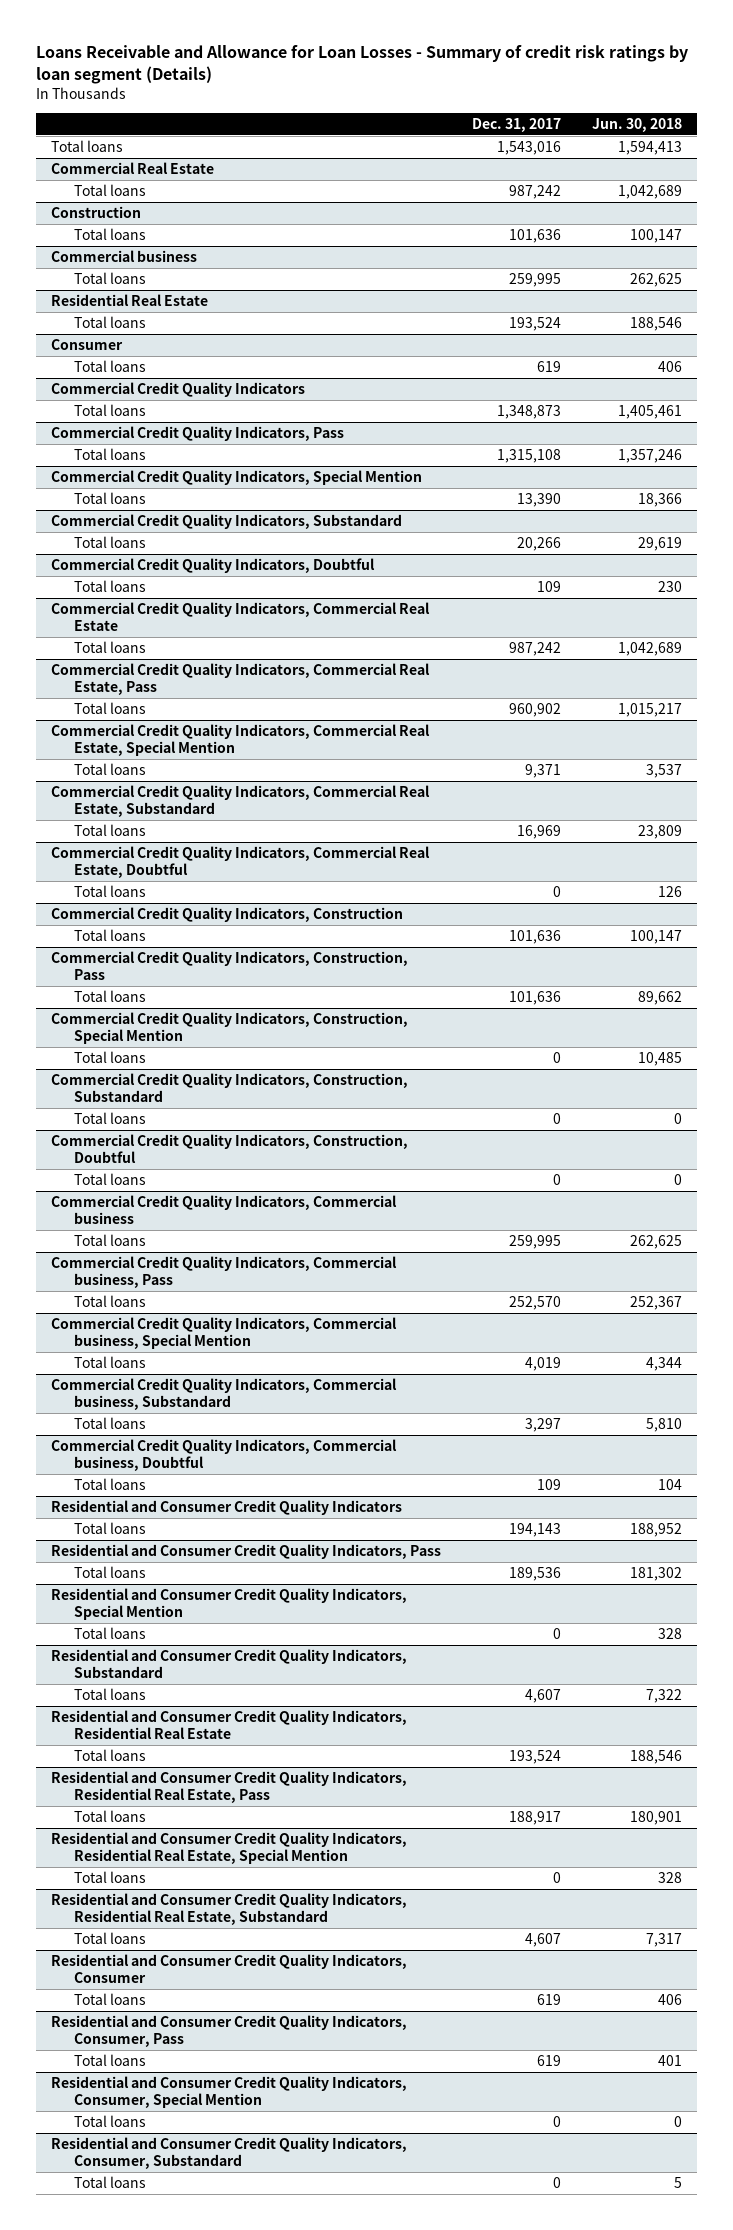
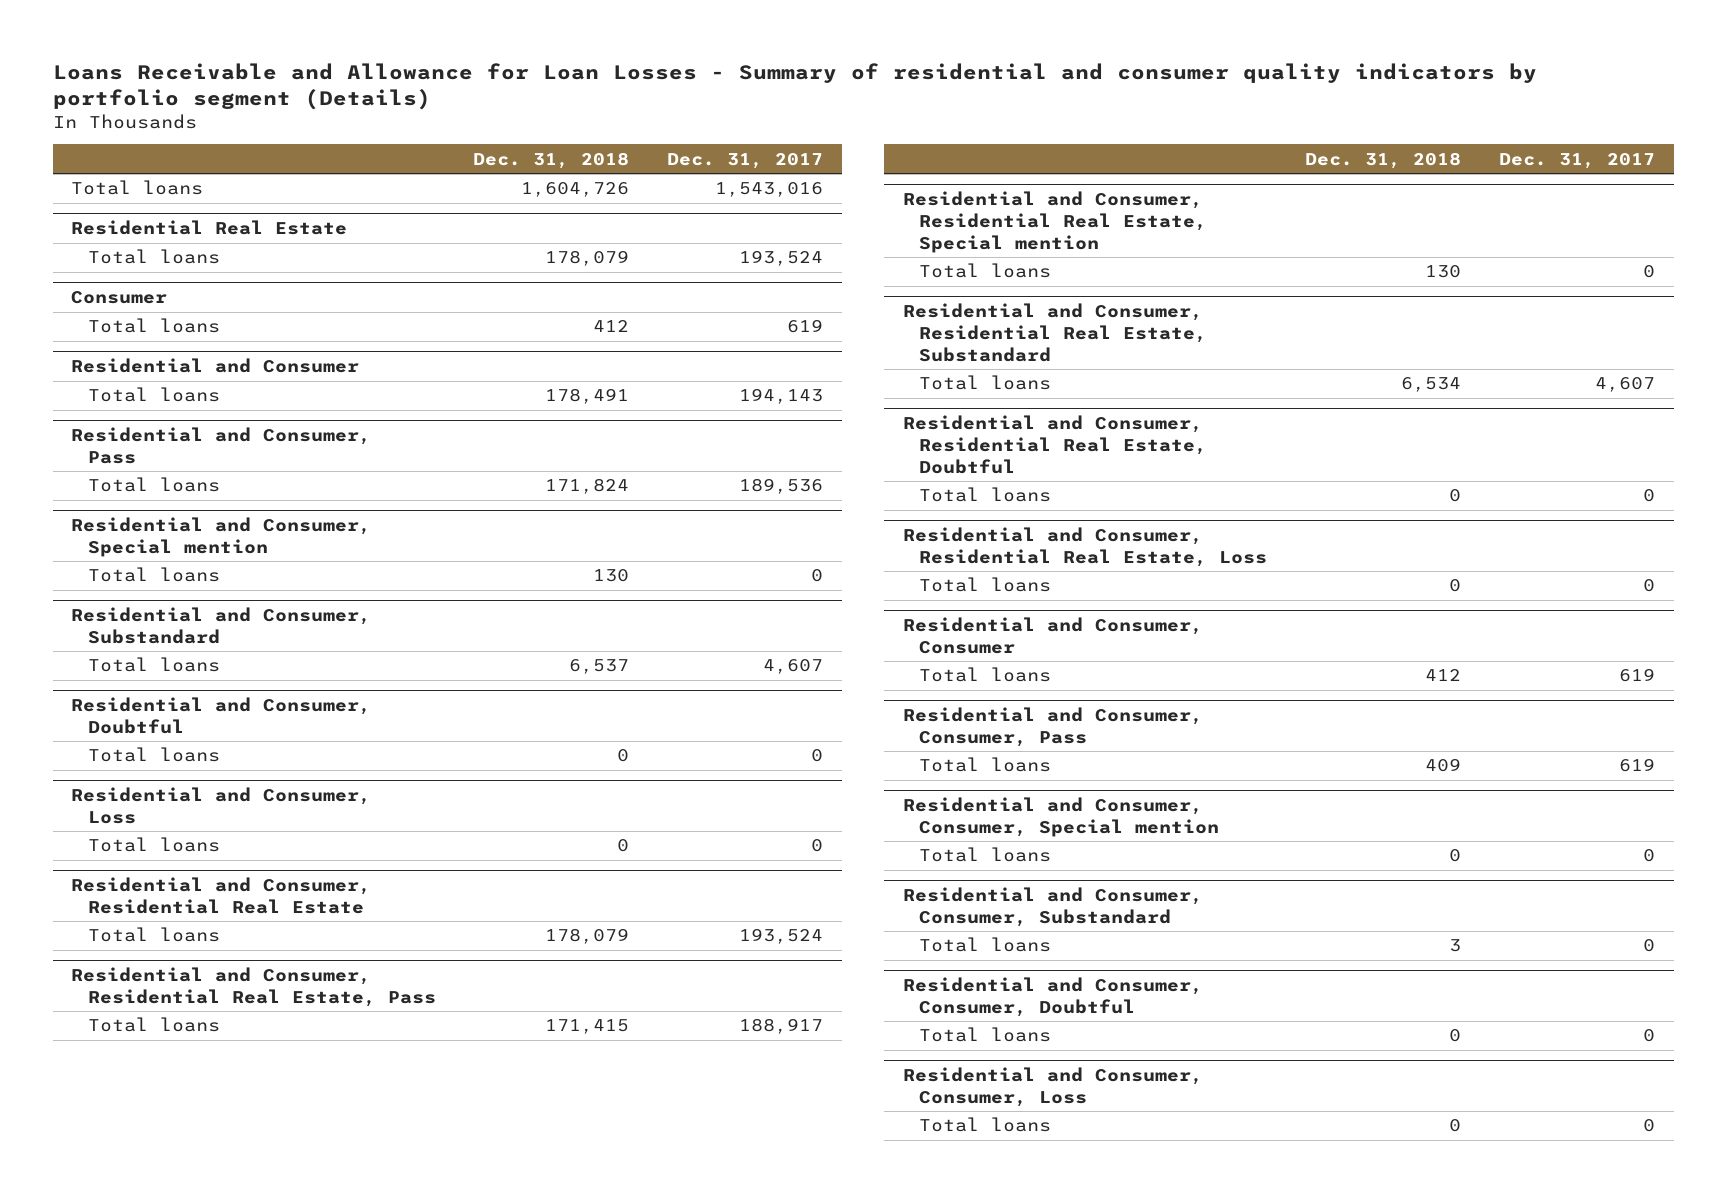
- Loans Receivable and Allowance for Loan Losses - Summary of credit risk ratings by loan segment (Details)
+ Loans Receivable and Allowance for Loan Losses - Summary of residential and consumer quality indicators by portfolio segment (Details)
- | Dec. 31, 2017 | Jun. 30, 2018
+ | Dec. 31, 2018 | Dec. 31, 2017
- Commercial Real Estate
- Total loans | 987,242 | 1,042,689
- Construction
- Total loans | 101,636 | 100,147
- Commercial business
- Total loans | 259,995 | 262,625
- Commercial Credit Quality Indicators
- Total loans | 1,348,873 | 1,405,461
- Commercial Credit Quality Indicators, Pass
- Total loans | 1,315,108 | 1,357,246
- Commercial Credit Quality Indicators, Special Mention
- Total loans | 13,390 | 18,366
- Commercial Credit Quality Indicators, Substandard
- Total loans | 20,266 | 29,619
- Commercial Credit Quality Indicators, Doubtful
- Total loans | 109 | 230
- Commercial Credit Quality Indicators, Commercial Real Estate
- Total loans | 987,242 | 1,042,689
- Commercial Credit Quality Indicators, Commercial Real Estate, Pass
- Total loans | 960,902 | 1,015,217
- Commercial Credit Quality Indicators, Commercial Real Estate, Special Mention
- Total loans | 9,371 | 3,537
- Commercial Credit Quality Indicators, Commercial Real Estate, Substandard
- Total loans | 16,969 | 23,809
- Commercial Credit Quality Indicators, Commercial Real Estate, Doubtful
- Total loans | 0 | 126
- Commercial Credit Quality Indicators, Construction
- Total loans | 101,636 | 100,147
- Commercial Credit Quality Indicators, Construction, Pass
- Total loans | 101,636 | 89,662
- Commercial Credit Quality Indicators, Construction, Special Mention
- Total loans | 0 | 10,485
- Commercial Credit Quality Indicators, Construction, Substandard
- Total loans | 0 | 0
- Commercial Credit Quality Indicators, Construction, Doubtful
- Total loans | 0 | 0
- Commercial Credit Quality Indicators, Commercial business
- Total loans | 259,995 | 262,625
- Commercial Credit Quality Indicators, Commercial business, Pass
- Total loans | 252,570 | 252,367
- Commercial Credit Quality Indicators, Commercial business, Special Mention
- Total loans | 4,019 | 4,344
- Commercial Credit Quality Indicators, Commercial business, Substandard
- Total loans | 3,297 | 5,810
- Commercial Credit Quality Indicators, Commercial business, Doubtful
- Total loans | 109 | 104
- Residential and Consumer Credit Quality Indicators
+ Residential and Consumer
- Residential and Consumer Credit Quality Indicators, Pass
+ Residential and Consumer, Pass
- Residential and Consumer Credit Quality Indicators, Special Mention
+ Residential and Consumer, Special mention
- Residential and Consumer Credit Quality Indicators, Substandard
+ Residential and Consumer, Substandard
- Residential and Consumer Credit Quality Indicators, Residential Real Estate
+ Residential and Consumer, Doubtful
+ Total loans | 0 | 0
+ Residential and Consumer, Loss
+ Total loans | 0 | 0
+ Residential and Consumer, Residential Real Estate
- Residential and Consumer Credit Quality Indicators, Residential Real Estate, Pass
+ Residential and Consumer, Residential Real Estate, Pass
- Residential and Consumer Credit Quality Indicators, Residential Real Estate, Special Mention
+ Residential and Consumer, Residential Real Estate, Special mention
- Residential and Consumer Credit Quality Indicators, Residential Real Estate, Substandard
+ Residential and Consumer, Residential Real Estate, Substandard
- Residential and Consumer Credit Quality Indicators, Consumer
+ Residential and Consumer, Residential Real Estate, Doubtful
+ Total loans | 0 | 0
+ Residential and Consumer, Residential Real Estate, Loss
+ Total loans | 0 | 0
+ Residential and Consumer, Consumer
- Residential and Consumer Credit Quality Indicators, Consumer, Pass
+ Residential and Consumer, Consumer, Pass
- Residential and Consumer Credit Quality Indicators, Consumer, Special Mention
+ Residential and Consumer, Consumer, Special mention
- Residential and Consumer Credit Quality Indicators, Consumer, Substandard
+ Residential and Consumer, Consumer, Substandard
+ Residential and Consumer, Consumer, Doubtful
+ Total loans | 0 | 0
+ Residential and Consumer, Consumer, Loss
+ Total loans | 0 | 0

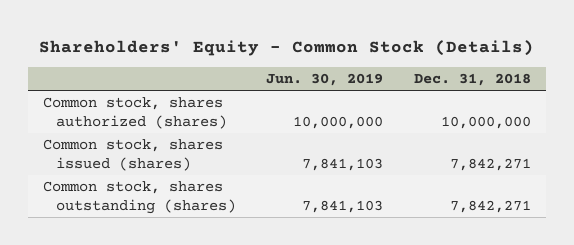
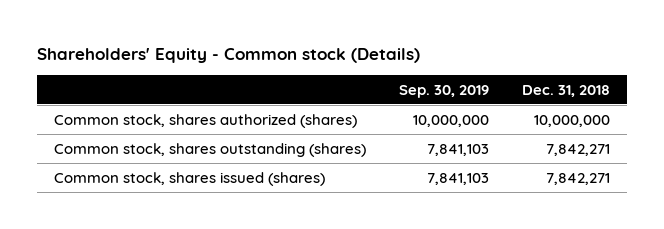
- Shareholders' Equity - Common Stock (Details)
+ Shareholders' Equity - Common stock (Details)
- | Jun. 30, 2019 | Dec. 31, 2018
+ | Sep. 30, 2019 | Dec. 31, 2018
moved down: Common stock, shares issued (shares) | 7,841,103 | 7,842,271

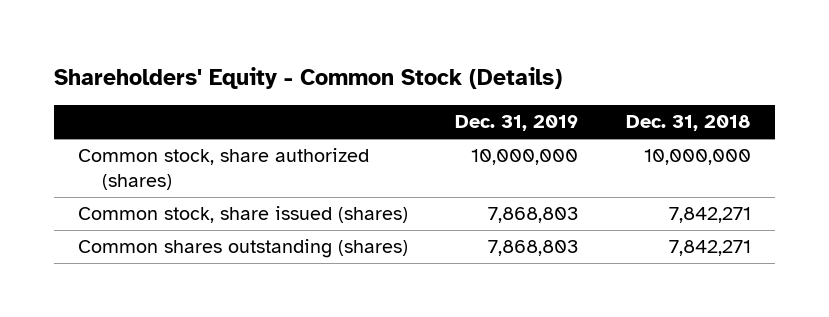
- Shareholders' Equity - Common stock (Details)
+ Shareholders' Equity - Common Stock (Details)
- | Sep. 30, 2019 | Dec. 31, 2018
+ | Dec. 31, 2019 | Dec. 31, 2018
- Common stock, shares authorized (shares) | 10,000,000 | 10,000,000
- Common stock, shares outstanding (shares) | 7,841,103 | 7,842,271
- Common stock, shares issued (shares) | 7,841,103 | 7,842,271
+ Common stock, share authorized (shares) | 10,000,000 | 10,000,000
+ Common stock, share issued (shares) | 7,868,803 | 7,842,271
+ Common shares outstanding (shares) | 7,868,803 | 7,842,271

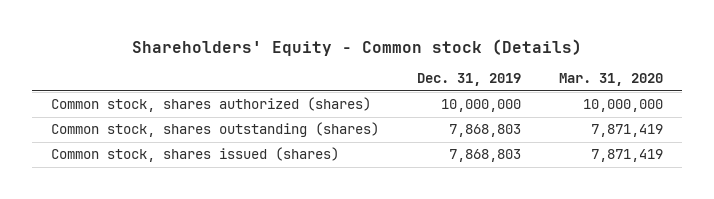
- Shareholders' Equity - Common Stock (Details)
+ Shareholders' Equity - Common stock (Details)
- | Dec. 31, 2019 | Dec. 31, 2018
+ | Dec. 31, 2019 | Mar. 31, 2020
- Common stock, share authorized (shares) | 10,000,000 | 10,000,000
- Common stock, share issued (shares) | 7,868,803 | 7,842,271
- Common shares outstanding (shares) | 7,868,803 | 7,842,271
+ Common stock, shares authorized (shares) | 10,000,000 | 10,000,000
+ Common stock, shares outstanding (shares) | 7,868,803 | 7,871,419
+ Common stock, shares issued (shares) | 7,868,803 | 7,871,419

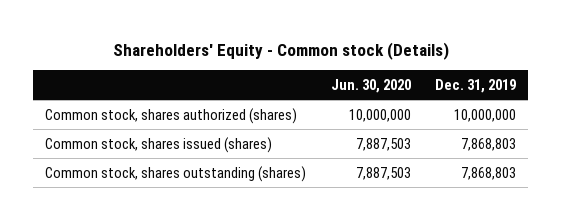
- | Dec. 31, 2019 | Mar. 31, 2020
+ | Jun. 30, 2020 | Dec. 31, 2019
moved down: Common stock, shares outstanding (shares) | 7,887,503 | 7,868,803

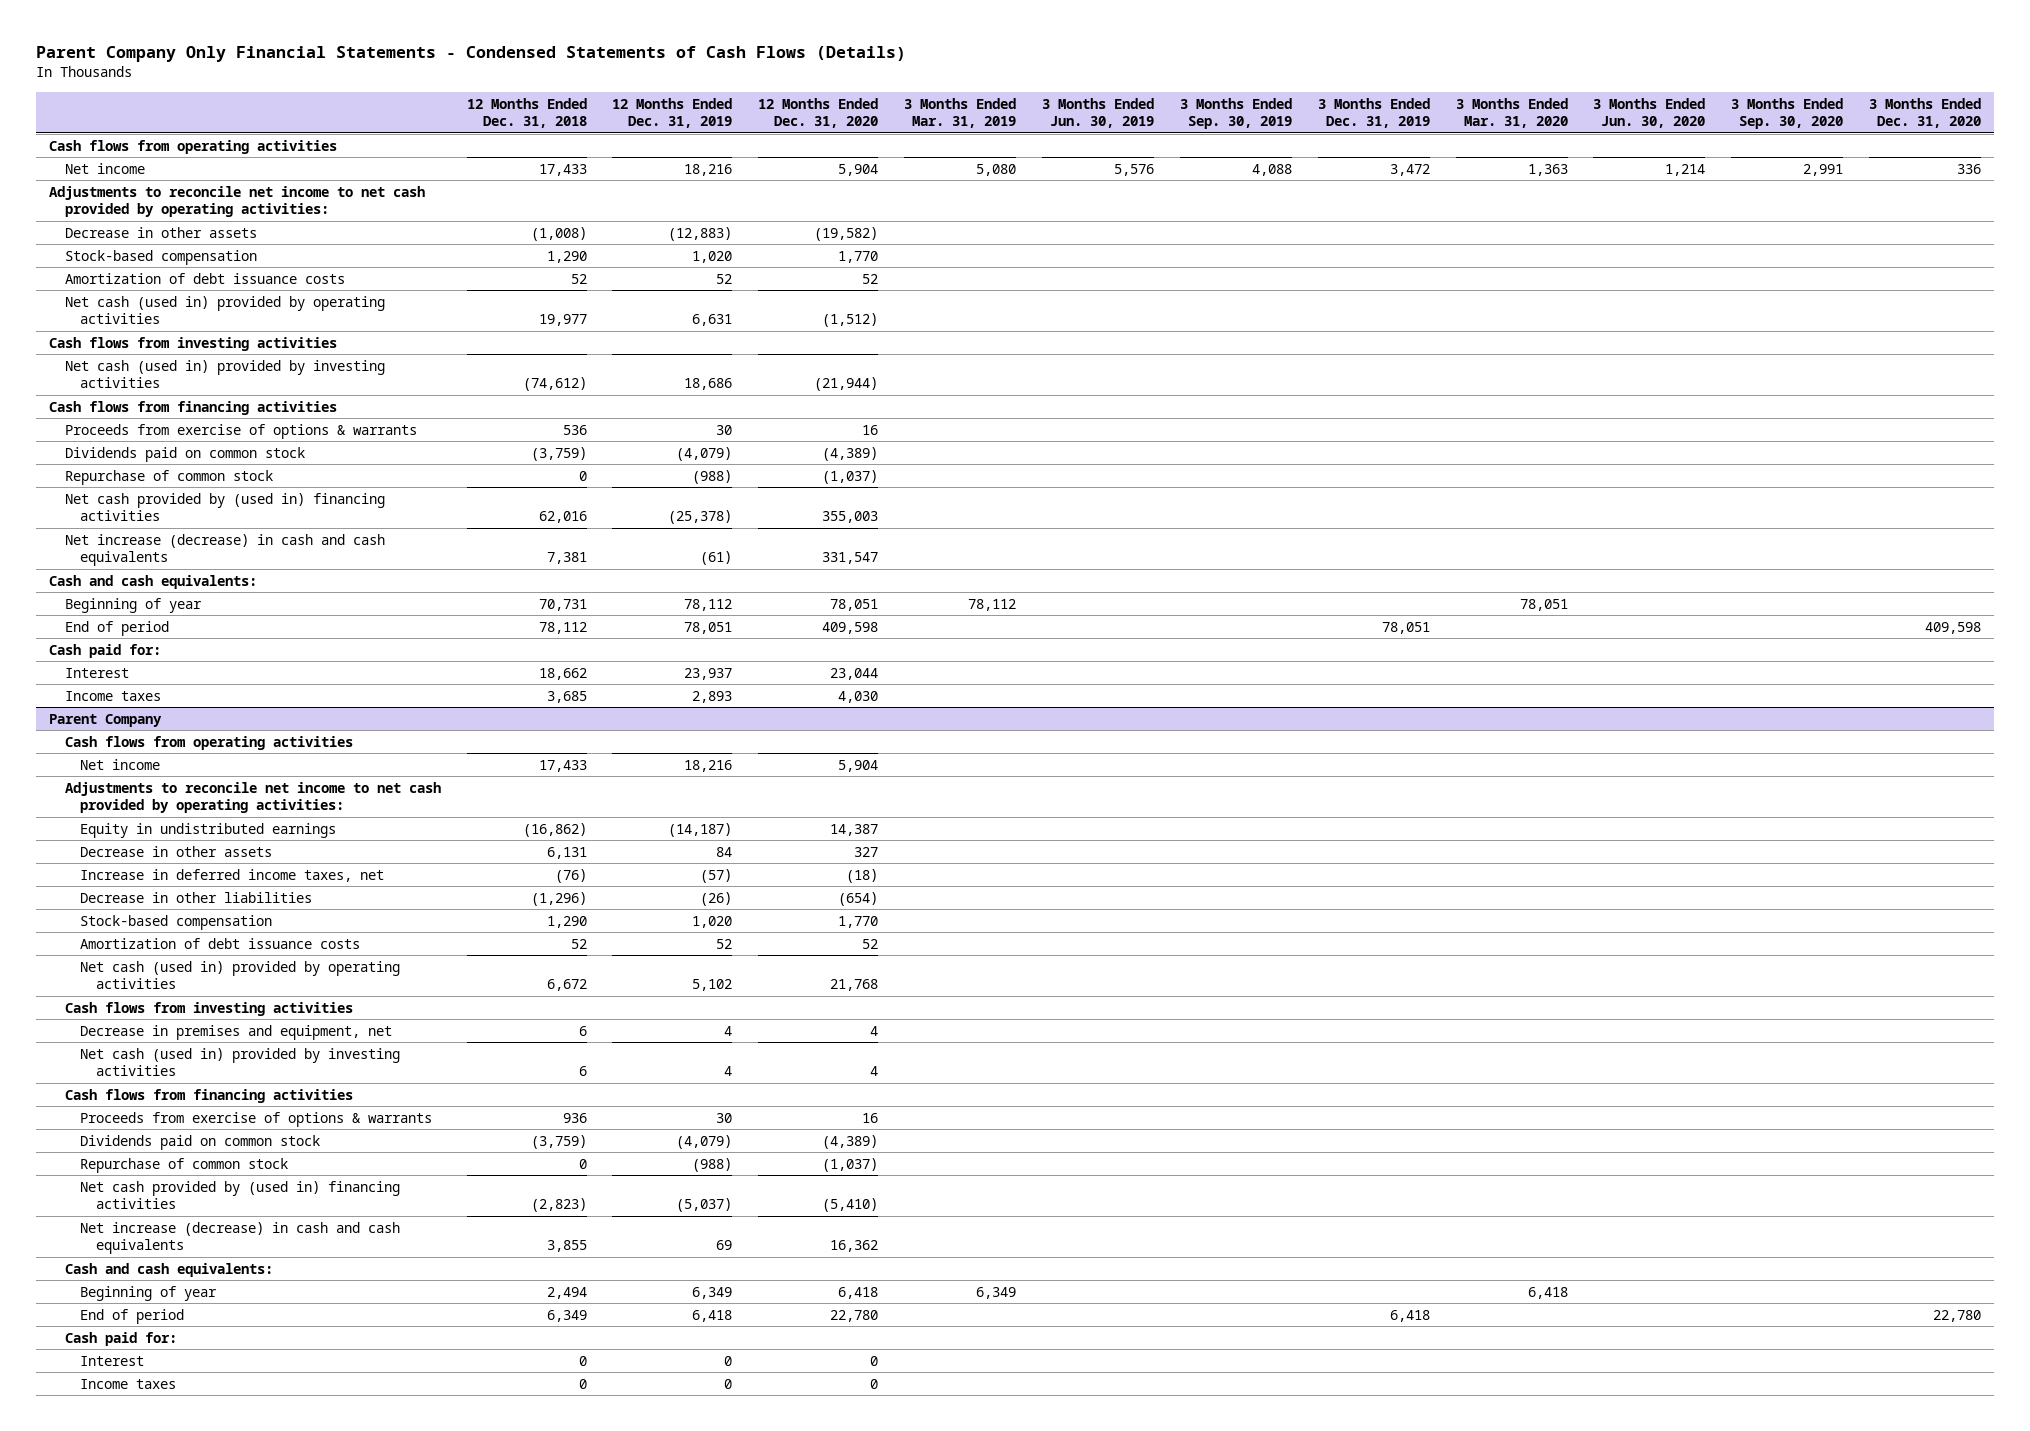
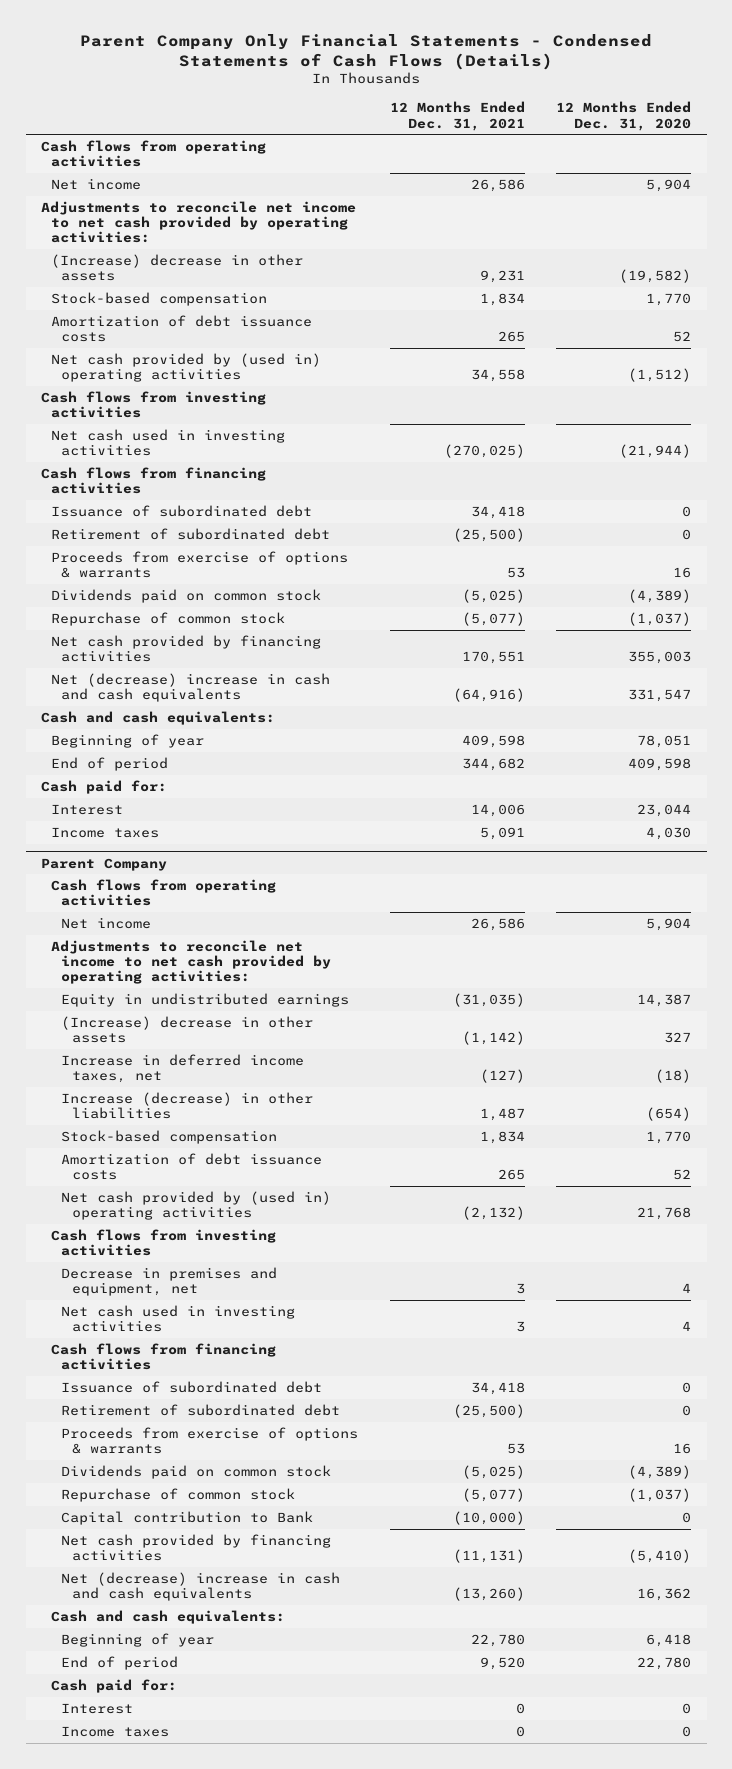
- | 12 Months Ended Dec. 31, 2018 | 12 Months Ended Dec. 31, 2019 | 12 Months Ended Dec. 31, 2020 | 3 Months Ended Mar. 31, 2019 | 3 Months Ended Jun. 30, 2019 | 3 Months Ended Sep. 30, 2019 | 3 Months Ended Dec. 31, 2019 | 3 Months Ended Mar. 31, 2020 | 3 Months Ended Jun. 30, 2020 | 3 Months Ended Sep. 30, 2020 | 3 Months Ended Dec. 31, 2020
+ | 12 Months Ended Dec. 31, 2021 | 12 Months Ended Dec. 31, 2020
- Decrease in other assets | (1,008) | (12,883) | (19,582) | | | | | | | |
+ (Increase) decrease in other assets | 9,231 | (19,582)
- Net cash (used in) provided by operating activities | 19,977 | 6,631 | (1,512) | | | | | | | |
+ Net cash provided by (used in) operating activities | 34,558 | (1,512)
- Net cash (used in) provided by investing activities | (74,612) | 18,686 | (21,944) | | | | | | | |
+ Net cash used in investing activities | (270,025) | (21,944)
+ Issuance of subordinated debt | 34,418 | 0
+ Retirement of subordinated debt | (25,500) | 0
- Net cash provided by (used in) financing activities | 62,016 | (25,378) | 355,003 | | | | | | | |
- Net increase (decrease) in cash and cash equivalents | 7,381 | (61) | 331,547 | | | | | | | |
+ Net cash provided by financing activities | 170,551 | 355,003
+ Net (decrease) increase in cash and cash equivalents | (64,916) | 331,547
@ Parent Company
- Decrease in other assets | 6,131 | 84 | 327 | | | | | | | |
+ (Increase) decrease in other assets | (1,142) | 327
- Decrease in other liabilities | (1,296) | (26) | (654) | | | | | | | |
+ Increase (decrease) in other liabilities | 1,487 | (654)
- Net cash (used in) provided by operating activities | 6,672 | 5,102 | 21,768 | | | | | | | |
+ Net cash provided by (used in) operating activities | (2,132) | 21,768
- Net cash (used in) provided by investing activities | 6 | 4 | 4 | | | | | | | |
+ Net cash used in investing activities | 3 | 4
+ Issuance of subordinated debt | 34,418 | 0
+ Retirement of subordinated debt | (25,500) | 0
- Net cash provided by (used in) financing activities | (2,823) | (5,037) | (5,410) | | | | | | | |
- Net increase (decrease) in cash and cash equivalents | 3,855 | 69 | 16,362 | | | | | | | |
+ Capital contribution to Bank | (10,000) | 0
+ Net cash provided by financing activities | (11,131) | (5,410)
+ Net (decrease) increase in cash and cash equivalents | (13,260) | 16,362

